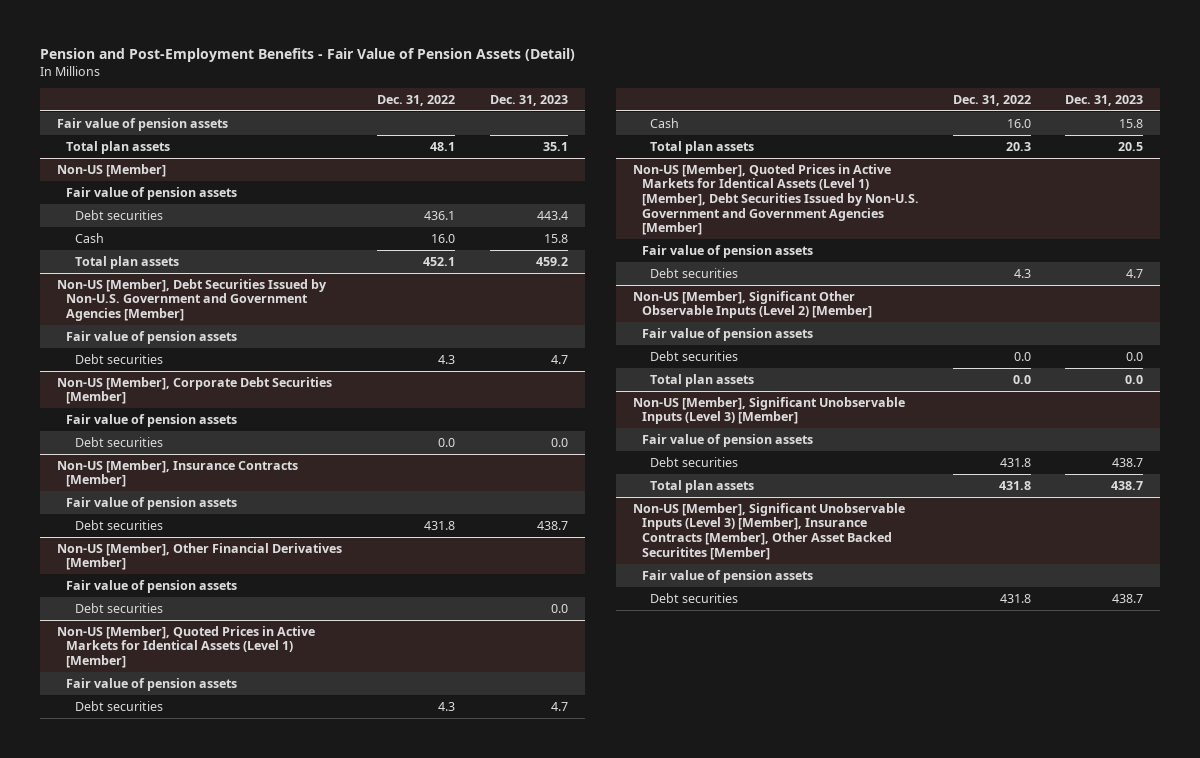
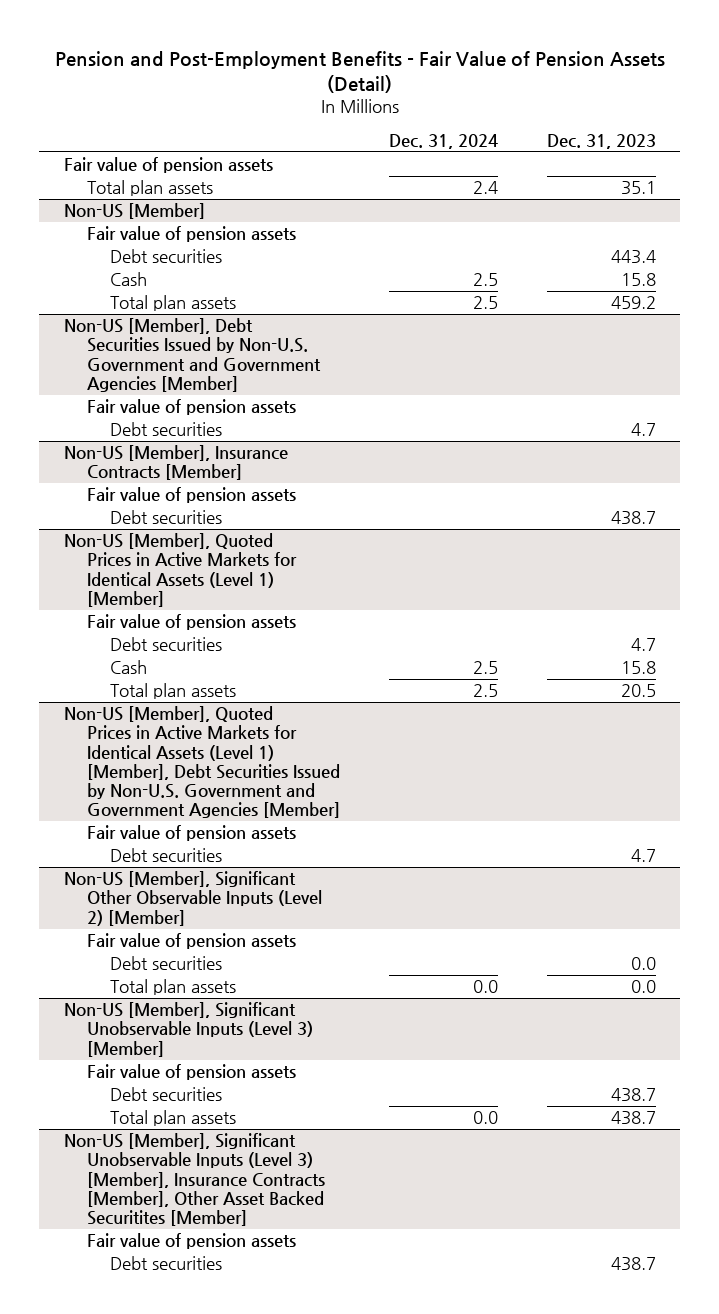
- | Dec. 31, 2022 | Dec. 31, 2023
+ | Dec. 31, 2024 | Dec. 31, 2023
- Non-US [Member], Corporate Debt Securities [Member]
- Fair value of pension assets
- Debt securities | 0.0 | 0.0
- Non-US [Member], Other Financial Derivatives [Member]
- Fair value of pension assets
- Debt securities | | 0.0

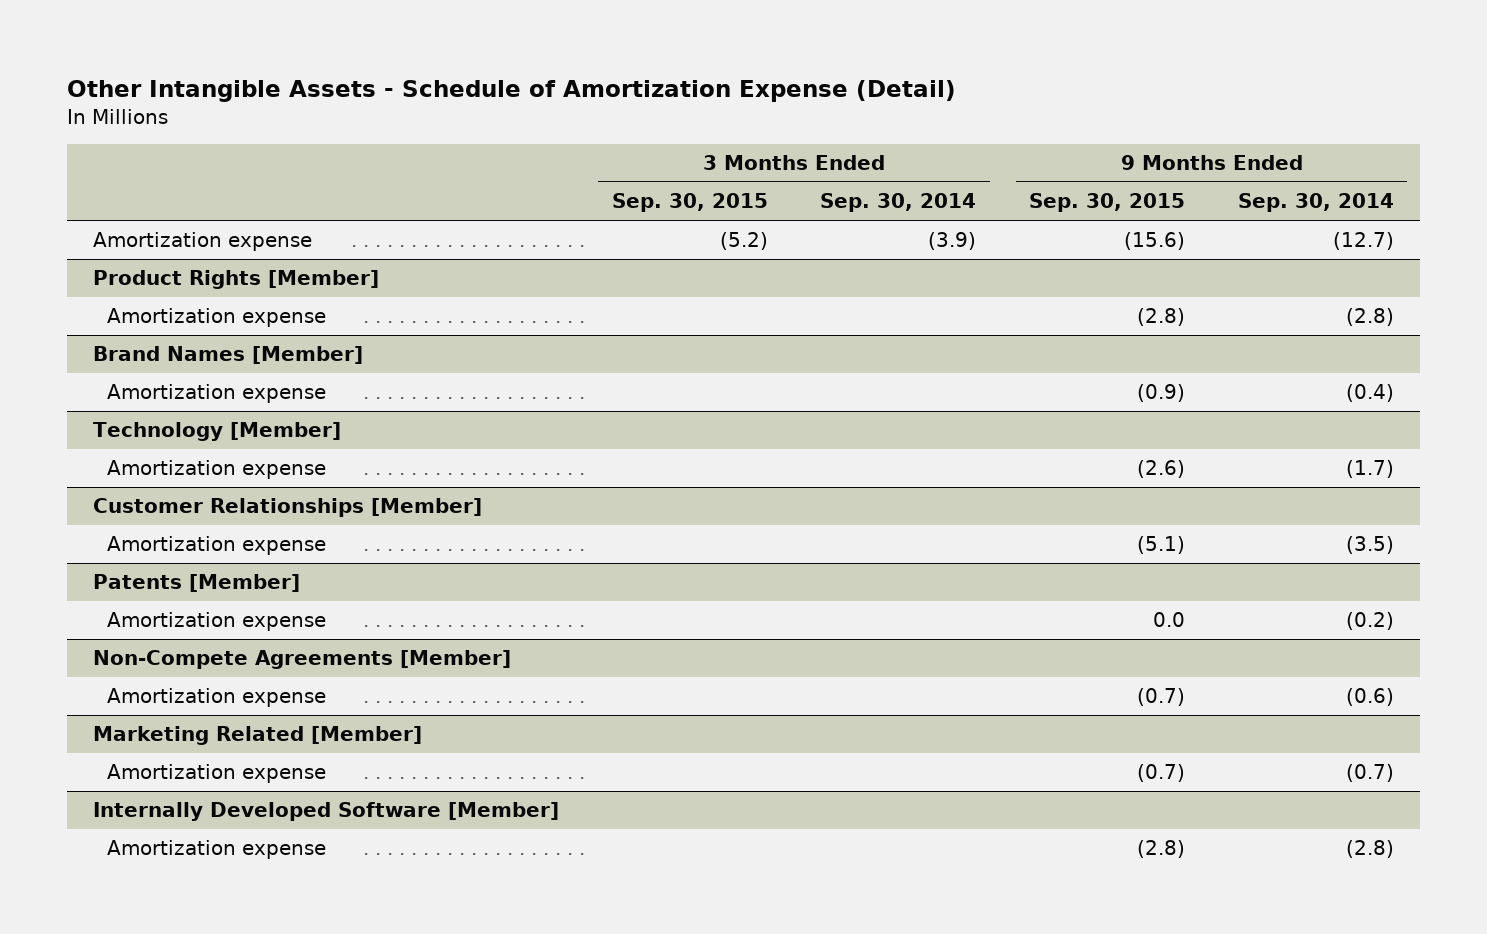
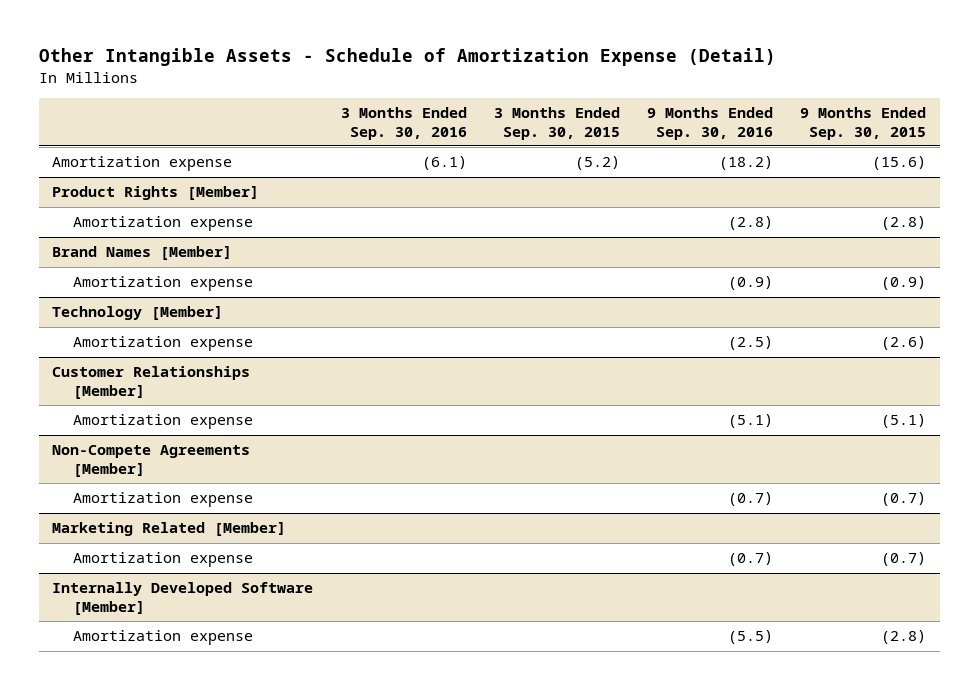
- | 3 Months Ended Sep. 30, 2015 | 3 Months Ended Sep. 30, 2014 | 9 Months Ended Sep. 30, 2015 | 9 Months Ended Sep. 30, 2014
+ | 3 Months Ended Sep. 30, 2016 | 3 Months Ended Sep. 30, 2015 | 9 Months Ended Sep. 30, 2016 | 9 Months Ended Sep. 30, 2015
- Patents [Member]
- Amortization expense | | | 0.0 | (0.2)

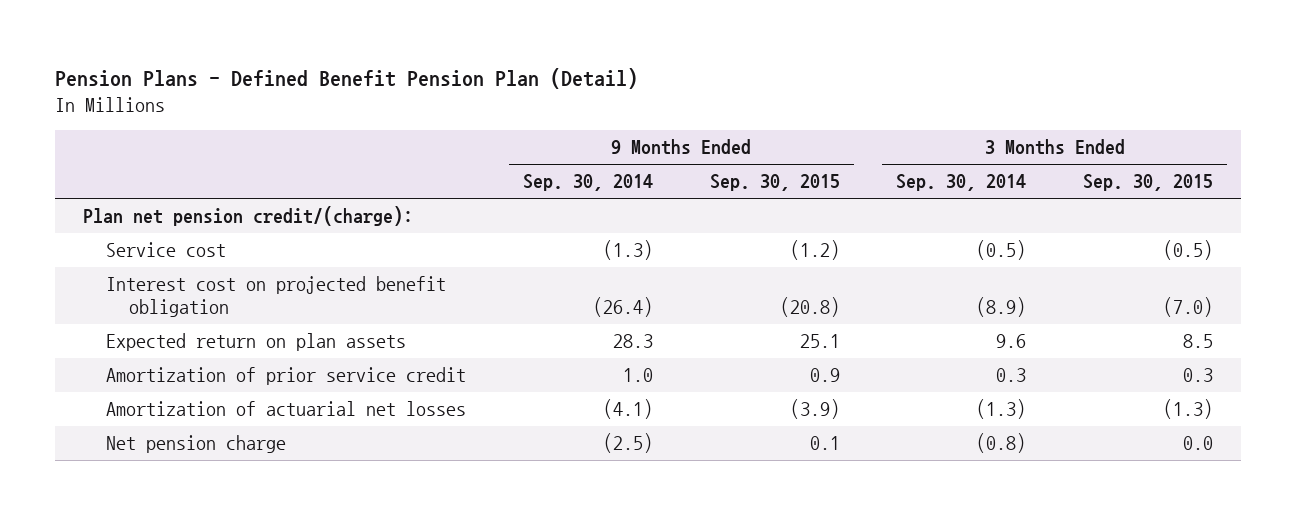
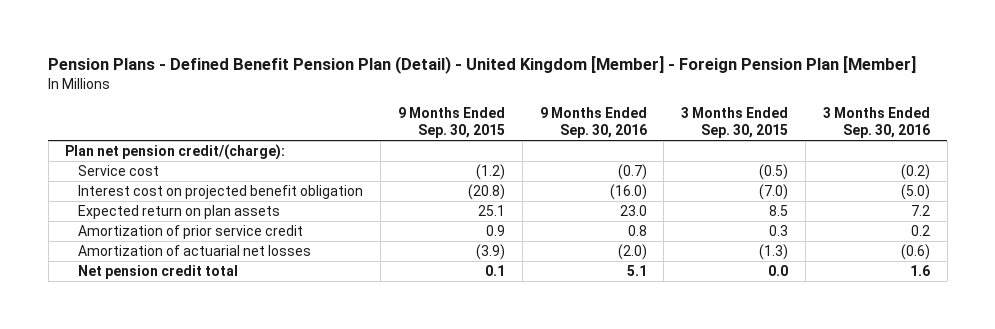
- Pension Plans - Defined Benefit Pension Plan (Detail)
+ Pension Plans - Defined Benefit Pension Plan (Detail) - United Kingdom [Member] - Foreign Pension Plan [Member]
- | 9 Months Ended Sep. 30, 2014 | 9 Months Ended Sep. 30, 2015 | 3 Months Ended Sep. 30, 2014 | 3 Months Ended Sep. 30, 2015
+ | 9 Months Ended Sep. 30, 2015 | 9 Months Ended Sep. 30, 2016 | 3 Months Ended Sep. 30, 2015 | 3 Months Ended Sep. 30, 2016
- Net pension charge | (2.5) | 0.1 | (0.8) | 0.0
+ Net pension credit total | 0.1 | 5.1 | 0.0 | 1.6

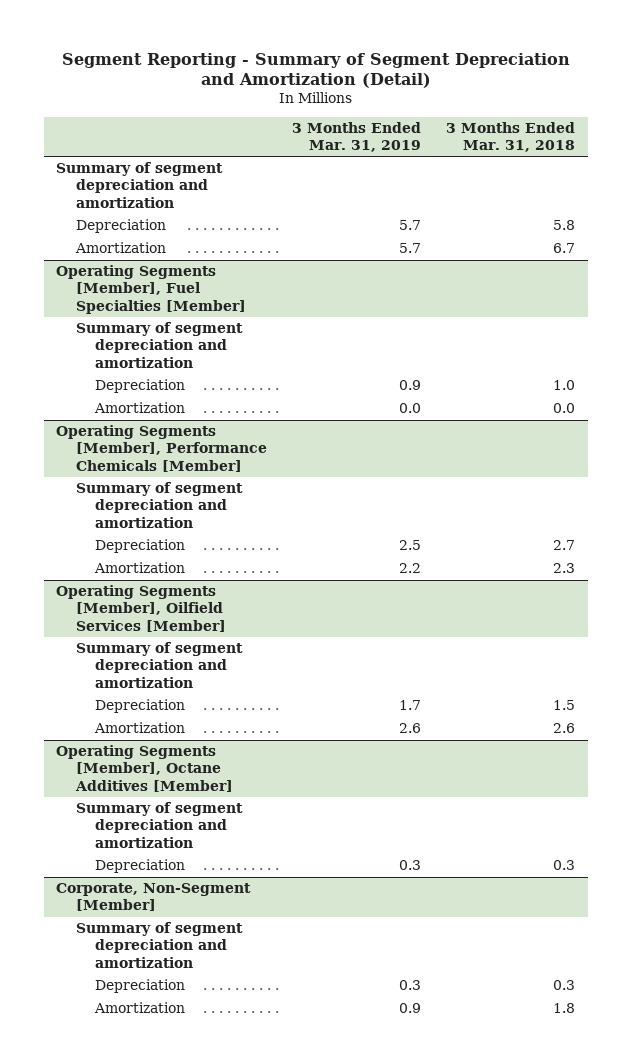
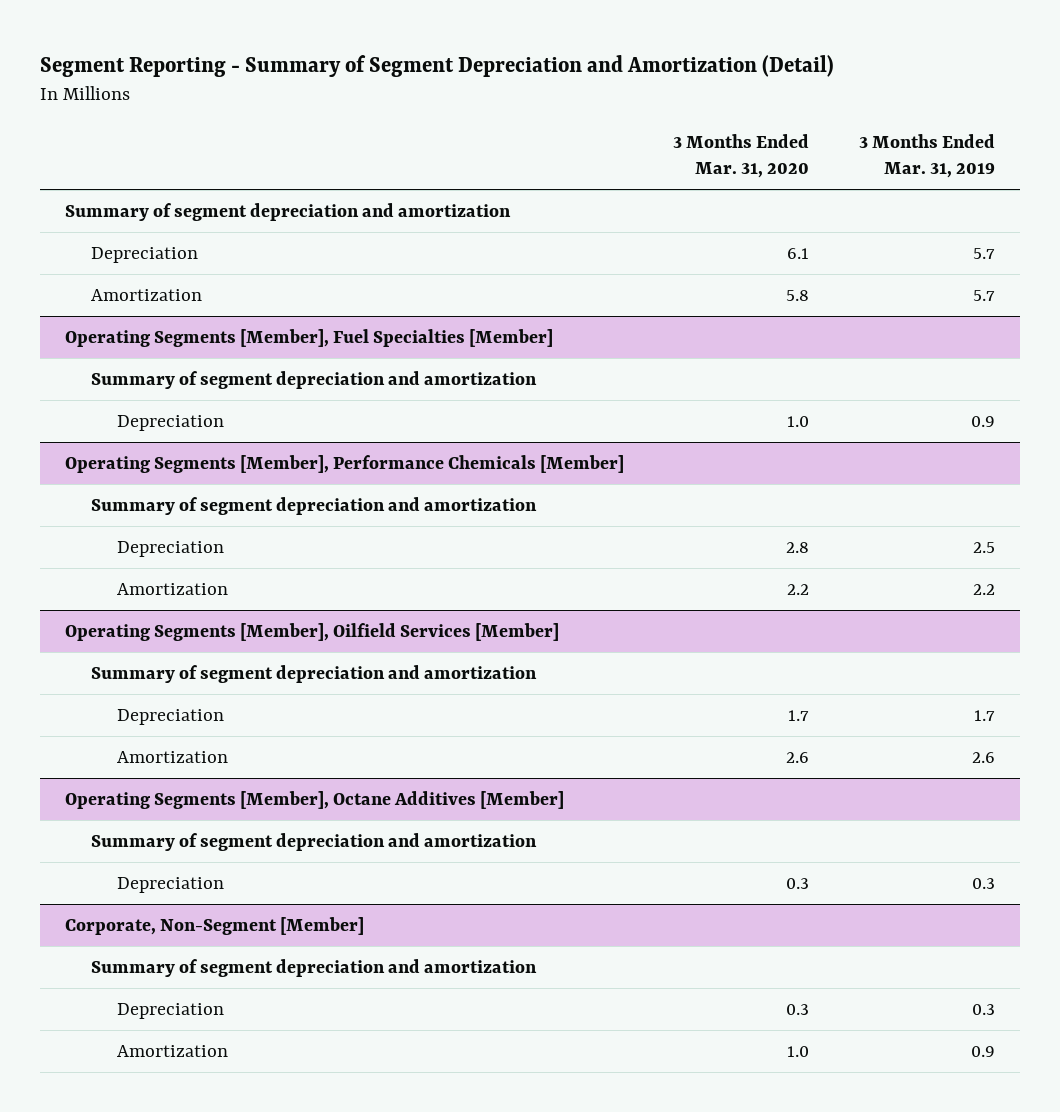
- | 3 Months Ended Mar. 31, 2019 | 3 Months Ended Mar. 31, 2018
+ | 3 Months Ended Mar. 31, 2020 | 3 Months Ended Mar. 31, 2019
@ Operating Segments [Member], Fuel Specialties [Member]
- Amortization | 0.0 | 0.0

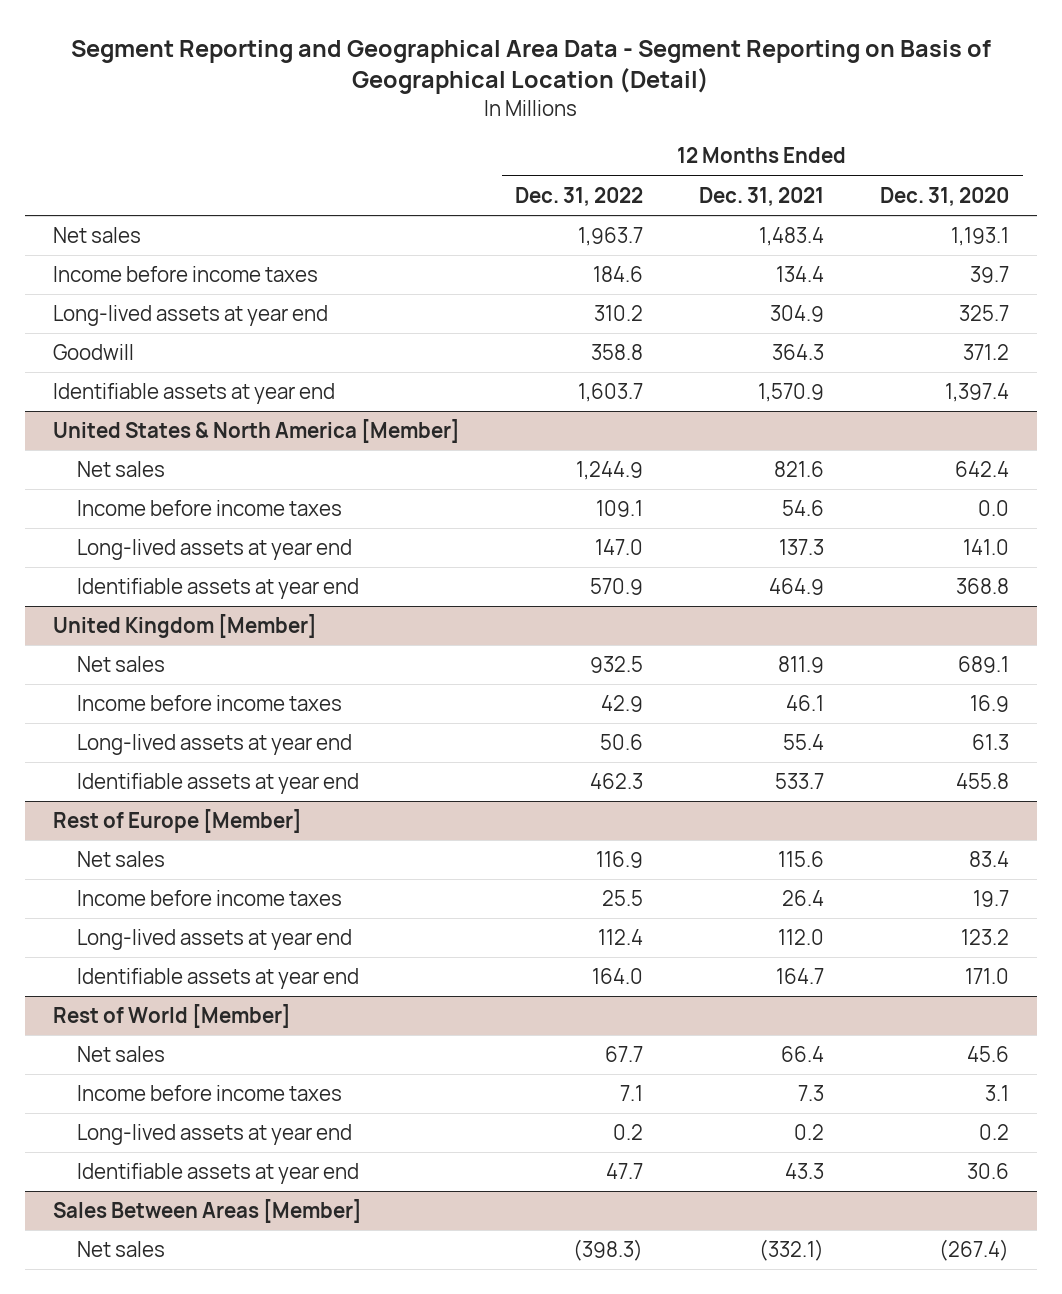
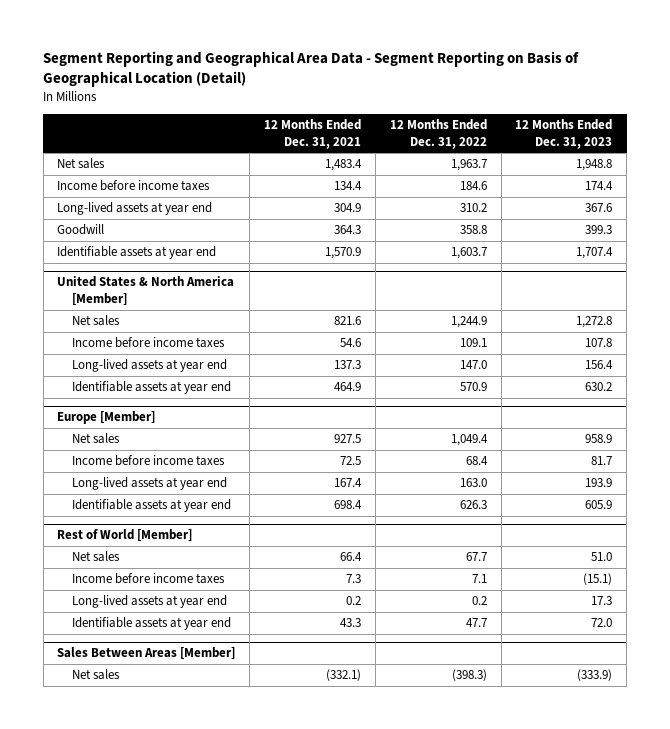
- | 12 Months Ended Dec. 31, 2022 | 12 Months Ended Dec. 31, 2021 | 12 Months Ended Dec. 31, 2020
+ | 12 Months Ended Dec. 31, 2021 | 12 Months Ended Dec. 31, 2022 | 12 Months Ended Dec. 31, 2023
- United Kingdom [Member]
- Net sales | 932.5 | 811.9 | 689.1
- Income before income taxes | 42.9 | 46.1 | 16.9
- Long-lived assets at year end | 50.6 | 55.4 | 61.3
- Identifiable assets at year end | 462.3 | 533.7 | 455.8
- Rest of Europe [Member]
- Net sales | 116.9 | 115.6 | 83.4
- Income before income taxes | 25.5 | 26.4 | 19.7
- Long-lived assets at year end | 112.4 | 112.0 | 123.2
- Identifiable assets at year end | 164.0 | 164.7 | 171.0
+ Europe [Member]
+ Net sales | 927.5 | 1,049.4 | 958.9
+ Income before income taxes | 72.5 | 68.4 | 81.7
+ Long-lived assets at year end | 167.4 | 163.0 | 193.9
+ Identifiable assets at year end | 698.4 | 626.3 | 605.9

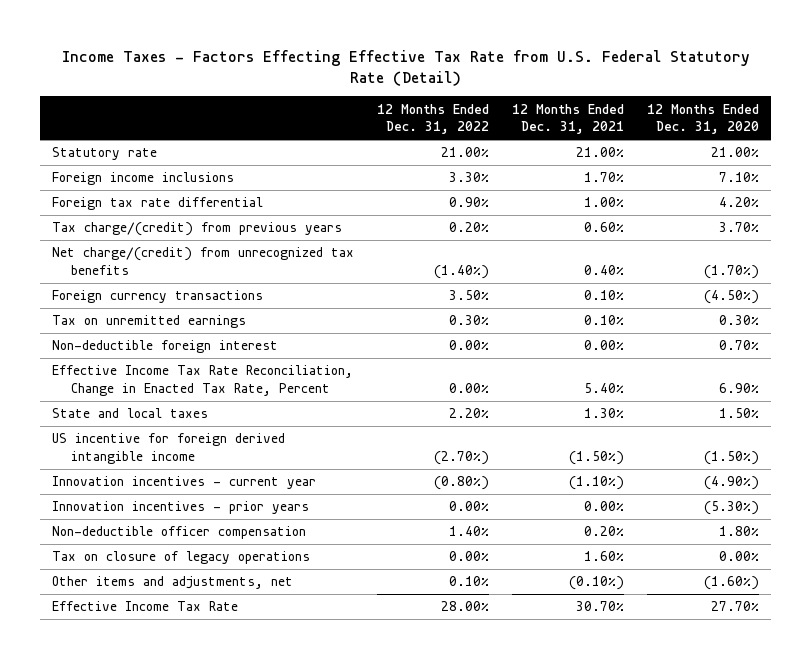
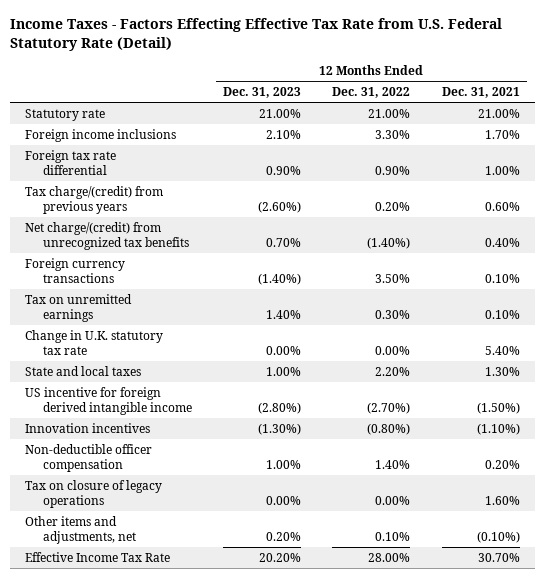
- | 12 Months Ended Dec. 31, 2022 | 12 Months Ended Dec. 31, 2021 | 12 Months Ended Dec. 31, 2020
+ | 12 Months Ended Dec. 31, 2023 | 12 Months Ended Dec. 31, 2022 | 12 Months Ended Dec. 31, 2021
- Non-deductible foreign interest | 0.00% | 0.00% | 0.70%
- Effective Income Tax Rate Reconciliation, Change in Enacted Tax Rate, Percent | 0.00% | 5.40% | 6.90%
+ Change in U.K. statutory tax rate | 0.00% | 0.00% | 5.40%
- Innovation incentives - current year | (0.80%) | (1.10%) | (4.90%)
- Innovation incentives - prior years | 0.00% | 0.00% | (5.30%)
+ Innovation incentives | (1.30%) | (0.80%) | (1.10%)

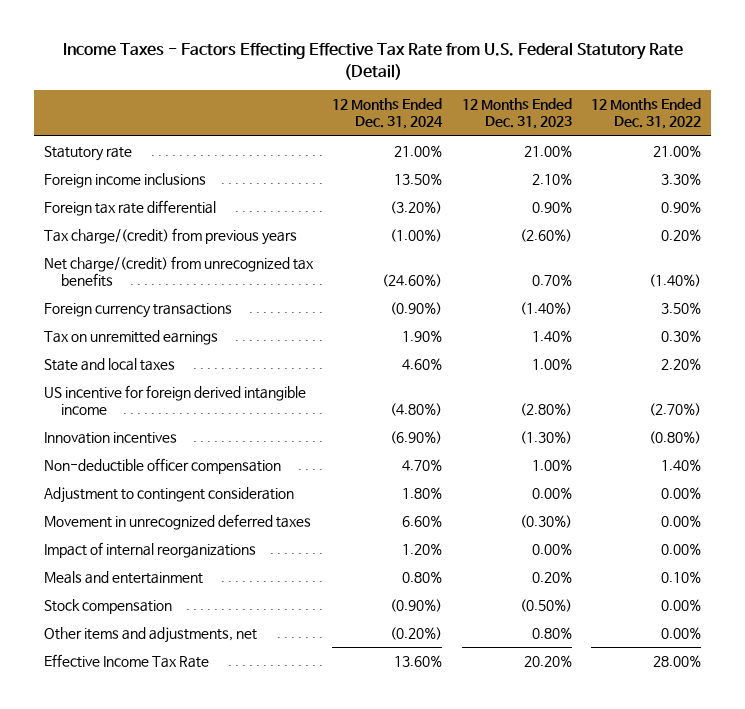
- | 12 Months Ended Dec. 31, 2023 | 12 Months Ended Dec. 31, 2022 | 12 Months Ended Dec. 31, 2021
+ | 12 Months Ended Dec. 31, 2024 | 12 Months Ended Dec. 31, 2023 | 12 Months Ended Dec. 31, 2022
- Change in U.K. statutory tax rate | 0.00% | 0.00% | 5.40%
- Tax on closure of legacy operations | 0.00% | 0.00% | 1.60%
- Other items and adjustments, net | 0.20% | 0.10% | (0.10%)
+ Adjustment to contingent consideration | 1.80% | 0.00% | 0.00%
+ Movement in unrecognized deferred taxes | 6.60% | (0.30%) | 0.00%
+ Impact of internal reorganizations | 1.20% | 0.00% | 0.00%
+ Meals and entertainment | 0.80% | 0.20% | 0.10%
+ Stock compensation | (0.90%) | (0.50%) | 0.00%
+ Other items and adjustments, net | (0.20%) | 0.80% | 0.00%

